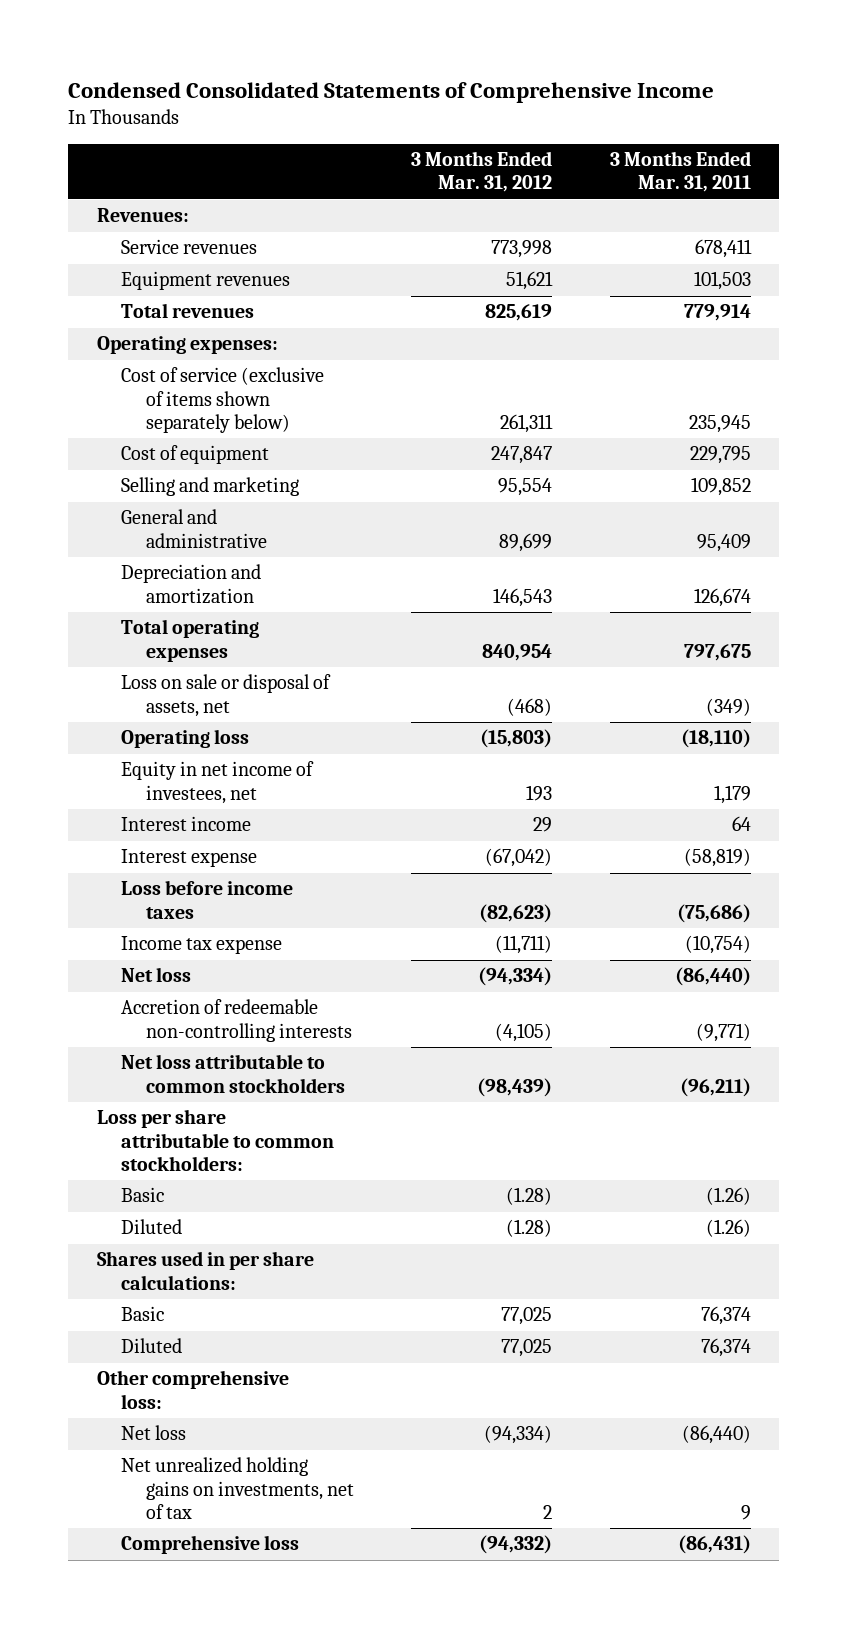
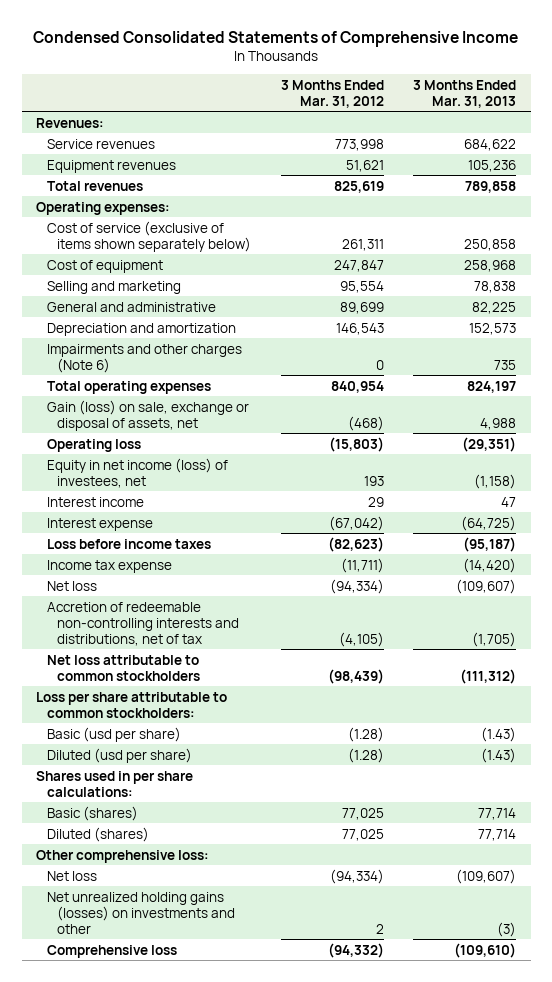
- | 3 Months Ended Mar. 31, 2012 | 3 Months Ended Mar. 31, 2011
+ | 3 Months Ended Mar. 31, 2012 | 3 Months Ended Mar. 31, 2013
+ Impairments and other charges (Note 6) | 0 | 735
- Loss on sale or disposal of assets, net | (468) | (349)
+ Gain (loss) on sale, exchange or disposal of assets, net | (468) | 4,988
- Equity in net income of investees, net | 193 | 1,179
+ Equity in net income (loss) of investees, net | 193 | (1,158)
- Accretion of redeemable non-controlling interests | (4,105) | (9,771)
+ Accretion of redeemable non-controlling interests and distributions, net of tax | (4,105) | (1,705)
- Basic | (1.28) | (1.26)
- Diluted | (1.28) | (1.26)
+ Basic (usd per share) | (1.28) | (1.43)
+ Diluted (usd per share) | (1.28) | (1.43)
- Basic | 77,025 | 76,374
- Diluted | 77,025 | 76,374
+ Basic (shares) | 77,025 | 77,714
+ Diluted (shares) | 77,025 | 77,714
- Net unrealized holding gains on investments, net of tax | 2 | 9
+ Net unrealized holding gains (losses) on investments and other | 2 | (3)

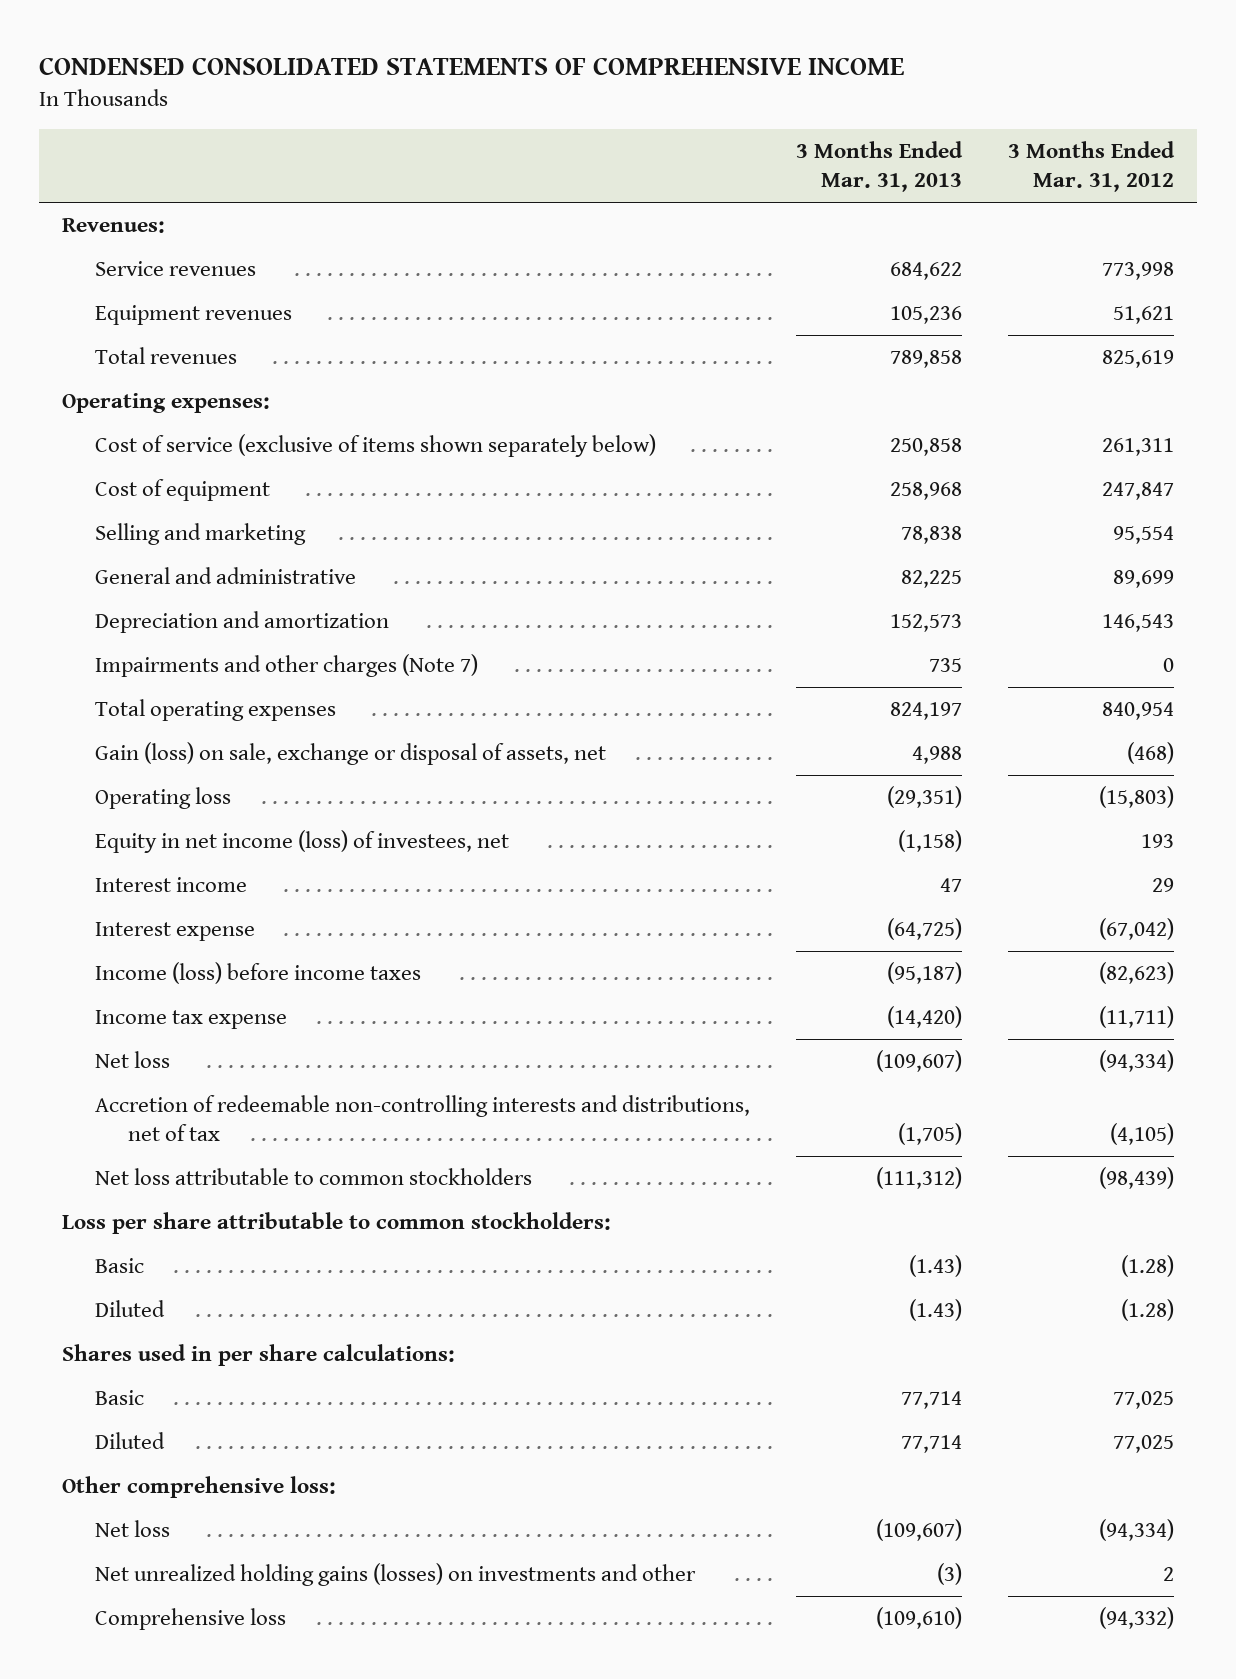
- Condensed Consolidated Statements of Comprehensive Income
+ CONDENSED CONSOLIDATED STATEMENTS OF COMPREHENSIVE INCOME
- | 3 Months Ended Mar. 31, 2012 | 3 Months Ended Mar. 31, 2013
+ | 3 Months Ended Mar. 31, 2013 | 3 Months Ended Mar. 31, 2012
- Impairments and other charges (Note 6) | 0 | 735
+ Impairments and other charges (Note 7) | 735 | 0
- Loss before income taxes | (82,623) | (95,187)
+ Income (loss) before income taxes | (95,187) | (82,623)
- Basic (usd per share) | (1.28) | (1.43)
- Diluted (usd per share) | (1.28) | (1.43)
+ Basic | (1.43) | (1.28)
+ Diluted | (1.43) | (1.28)
- Basic (shares) | 77,025 | 77,714
- Diluted (shares) | 77,025 | 77,714
+ Basic | 77,714 | 77,025
+ Diluted | 77,714 | 77,025

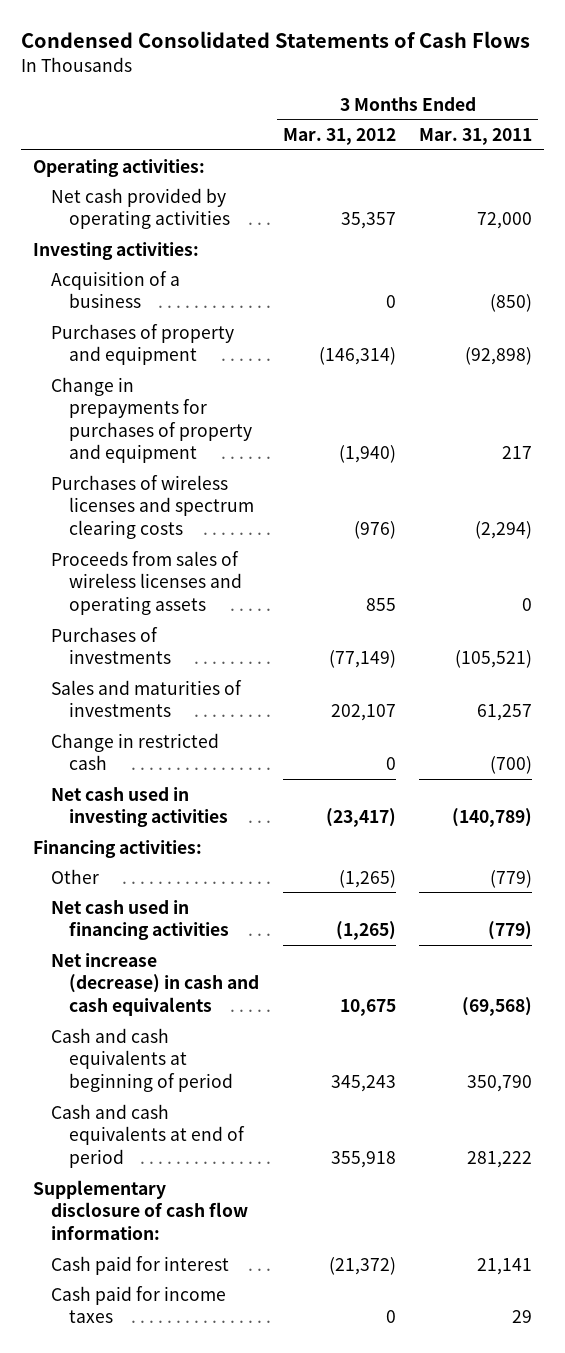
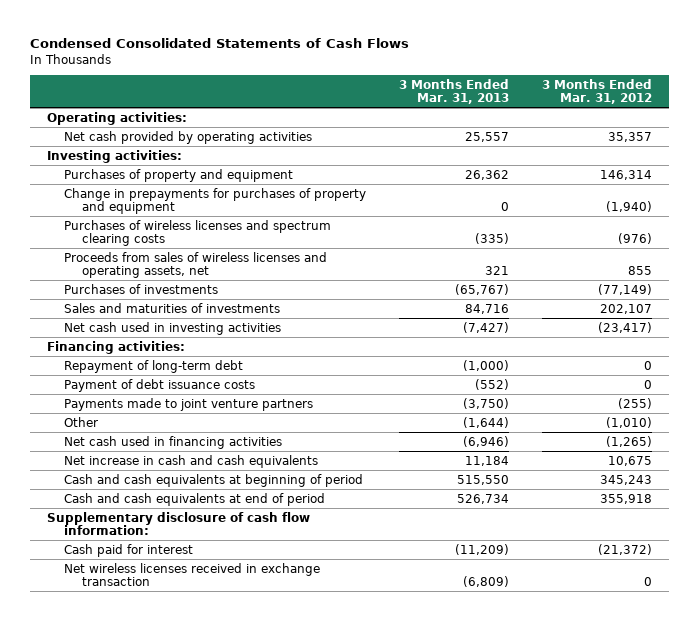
- | 3 Months Ended Mar. 31, 2012 | 3 Months Ended Mar. 31, 2011
+ | 3 Months Ended Mar. 31, 2013 | 3 Months Ended Mar. 31, 2012
- Acquisition of a business | 0 | (850)
- Purchases of property and equipment | (146,314) | (92,898)
+ Purchases of property and equipment | 26,362 | 146,314
- Proceeds from sales of wireless licenses and operating assets | 855 | 0
+ Proceeds from sales of wireless licenses and operating assets, net | 321 | 855
- Change in restricted cash | 0 | (700)
- Other | (1,265) | (779)
+ Repayment of long-term debt | (1,000) | 0
+ Payment of debt issuance costs | (552) | 0
+ Payments made to joint venture partners | (3,750) | (255)
+ Other | (1,644) | (1,010)
- Net increase (decrease) in cash and cash equivalents | 10,675 | (69,568)
+ Net increase in cash and cash equivalents | 11,184 | 10,675
- Cash paid for income taxes | 0 | 29
+ Net wireless licenses received in exchange transaction | (6,809) | 0

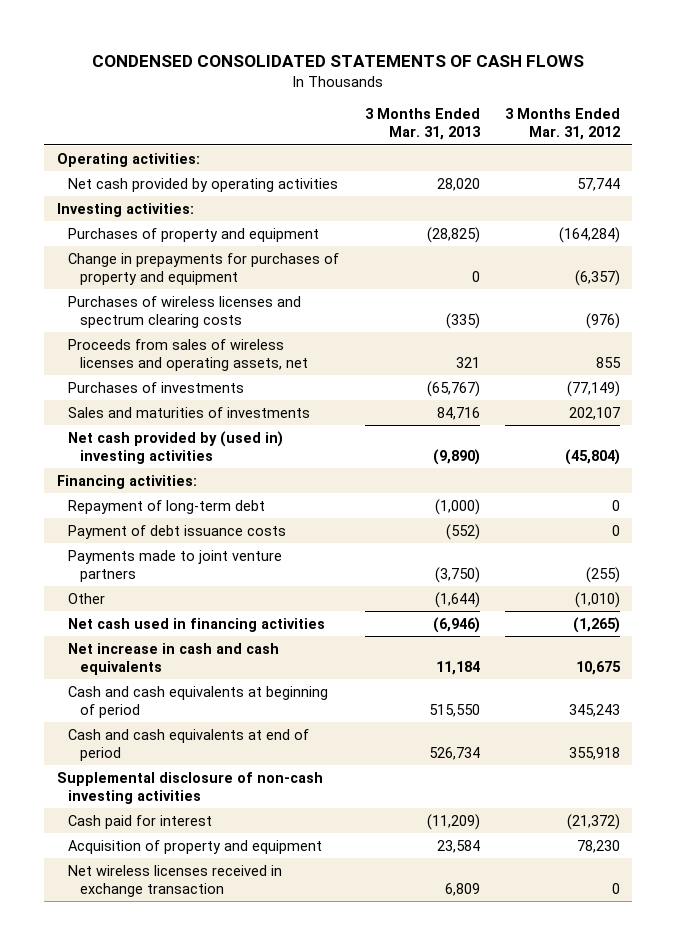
- Condensed Consolidated Statements of Cash Flows
+ CONDENSED CONSOLIDATED STATEMENTS OF CASH FLOWS
- Net cash provided by operating activities | 25,557 | 35,357
+ Net cash provided by operating activities | 28,020 | 57,744
- Purchases of property and equipment | 26,362 | 146,314
- Change in prepayments for purchases of property and equipment | 0 | (1,940)
+ Purchases of property and equipment | (28,825) | (164,284)
+ Change in prepayments for purchases of property and equipment | 0 | (6,357)
- Net cash used in investing activities | (7,427) | (23,417)
+ Net cash provided by (used in) investing activities | (9,890) | (45,804)
- Supplementary disclosure of cash flow information:
+ Supplemental disclosure of non-cash investing activities
- Net wireless licenses received in exchange transaction | (6,809) | 0
+ Acquisition of property and equipment | 23,584 | 78,230
+ Net wireless licenses received in exchange transaction | 6,809 | 0

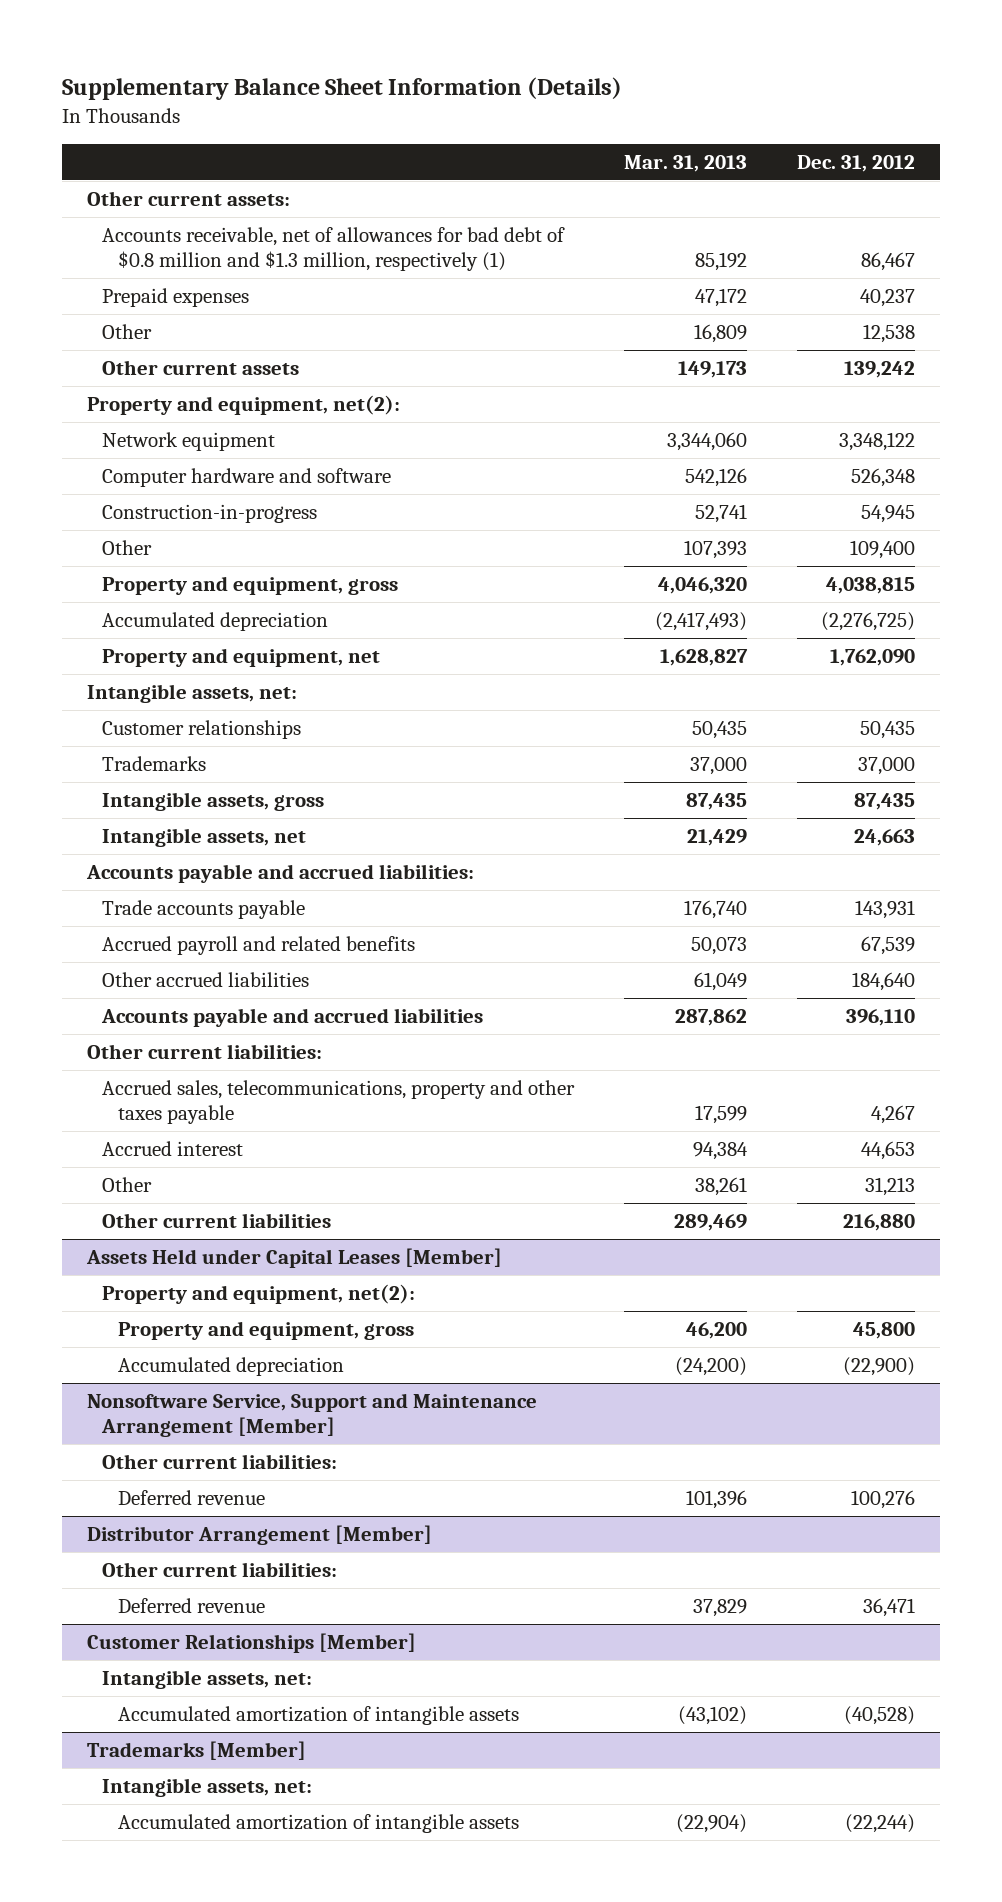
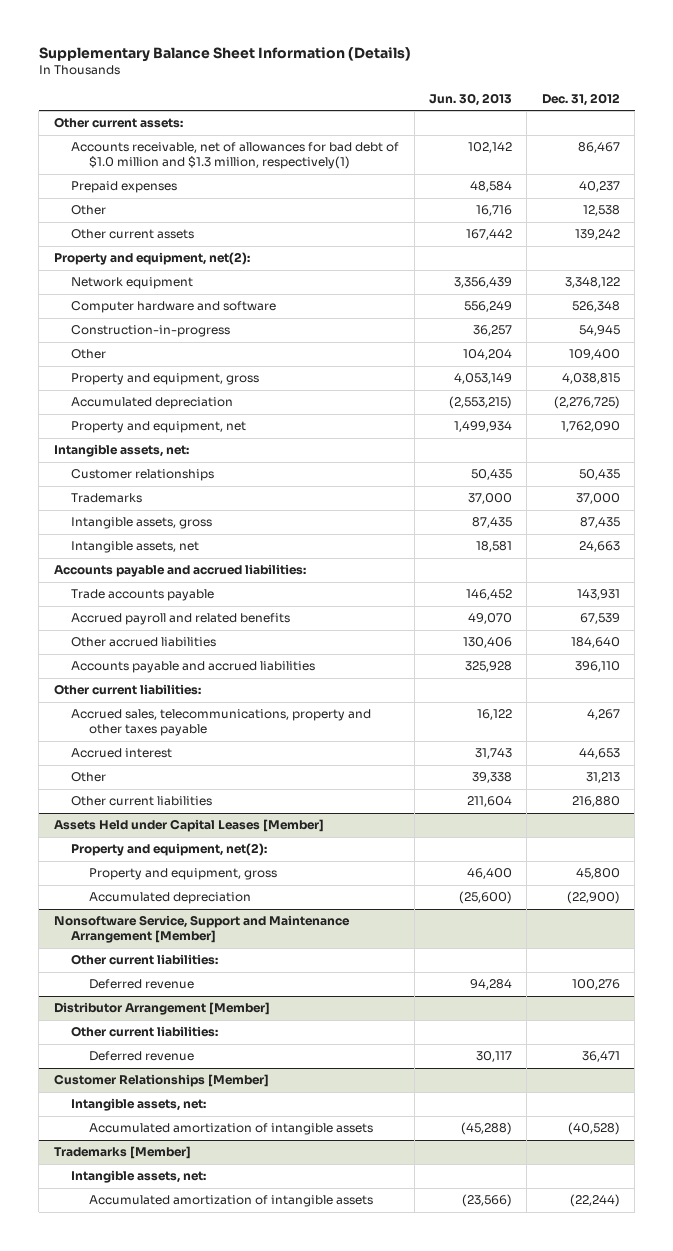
- | Mar. 31, 2013 | Dec. 31, 2012
+ | Jun. 30, 2013 | Dec. 31, 2012
- Accounts receivable, net of allowances for bad debt of $0.8 million and $1.3 million, respectively (1) | 85,192 | 86,467
+ Accounts receivable, net of allowances for bad debt of $1.0 million and $1.3 million, respectively(1) | 102,142 | 86,467

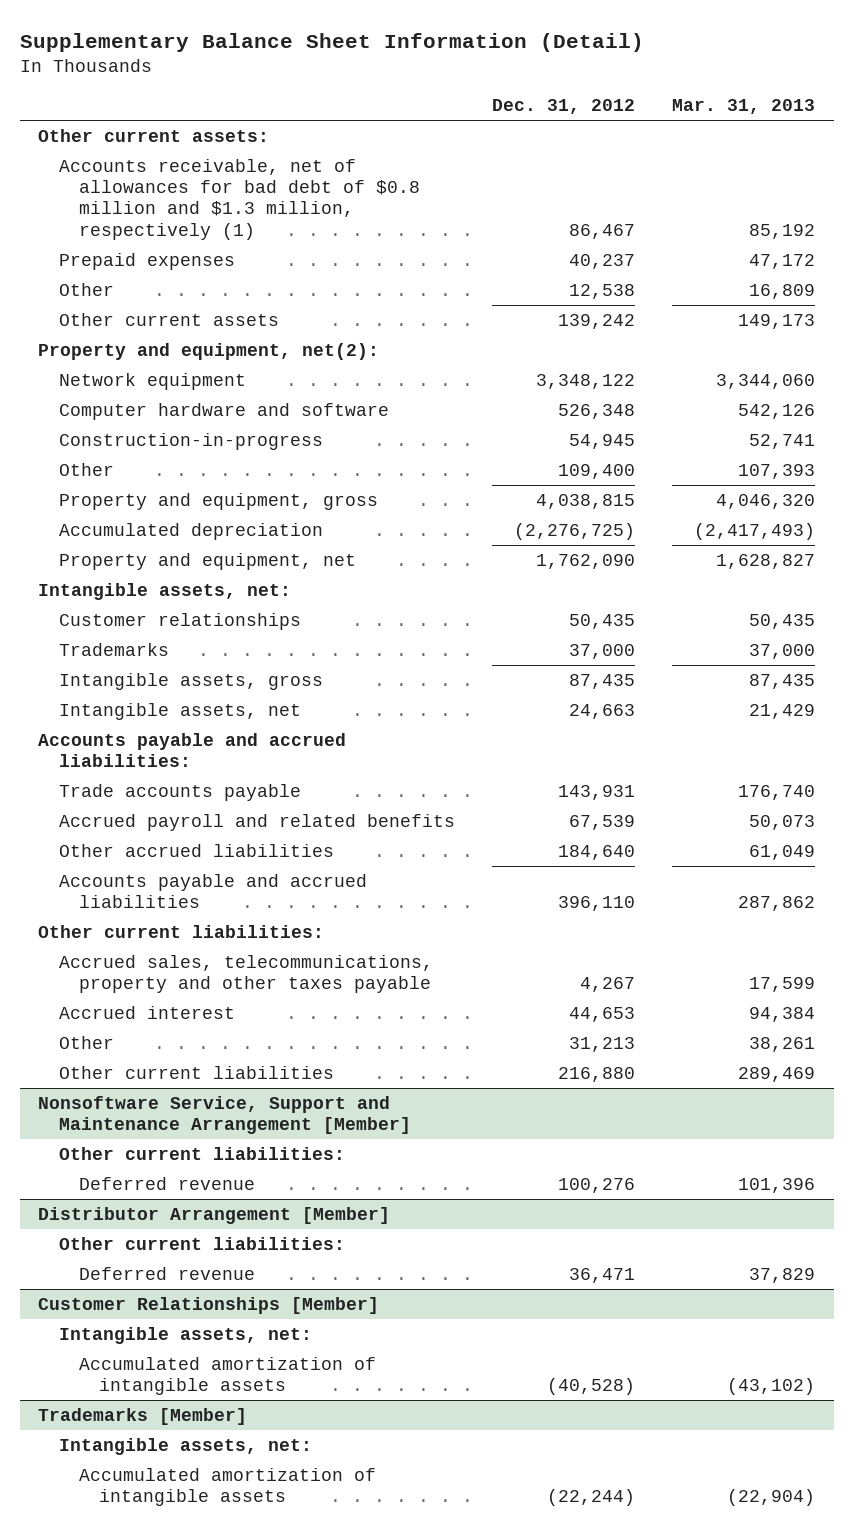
- Supplementary Balance Sheet Information (Details)
+ Supplementary Balance Sheet Information (Detail)
- | Jun. 30, 2013 | Dec. 31, 2012
+ | Dec. 31, 2012 | Mar. 31, 2013
- Accounts receivable, net of allowances for bad debt of $1.0 million and $1.3 million, respectively(1) | 102,142 | 86,467
+ Accounts receivable, net of allowances for bad debt of $0.8 million and $1.3 million, respectively (1) | 86,467 | 85,192
- Assets Held under Capital Leases [Member]
- Property and equipment, net(2):
- Property and equipment, gross | 46,400 | 45,800
- Accumulated depreciation | (25,600) | (22,900)

